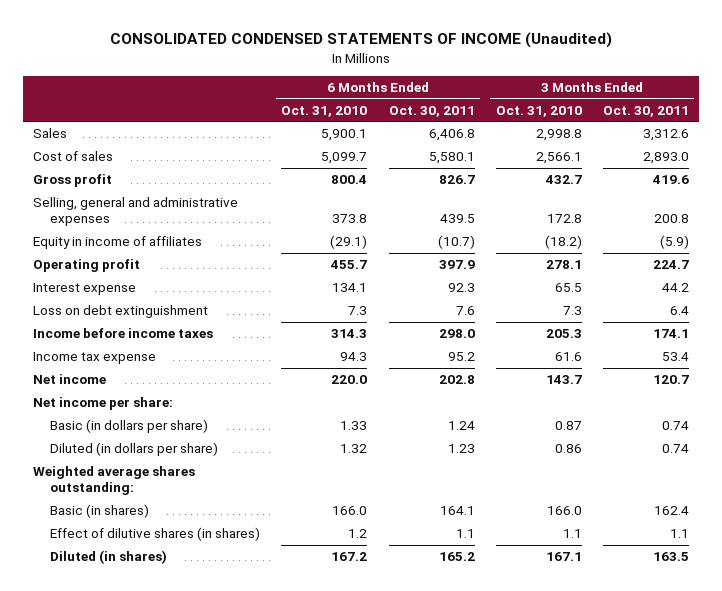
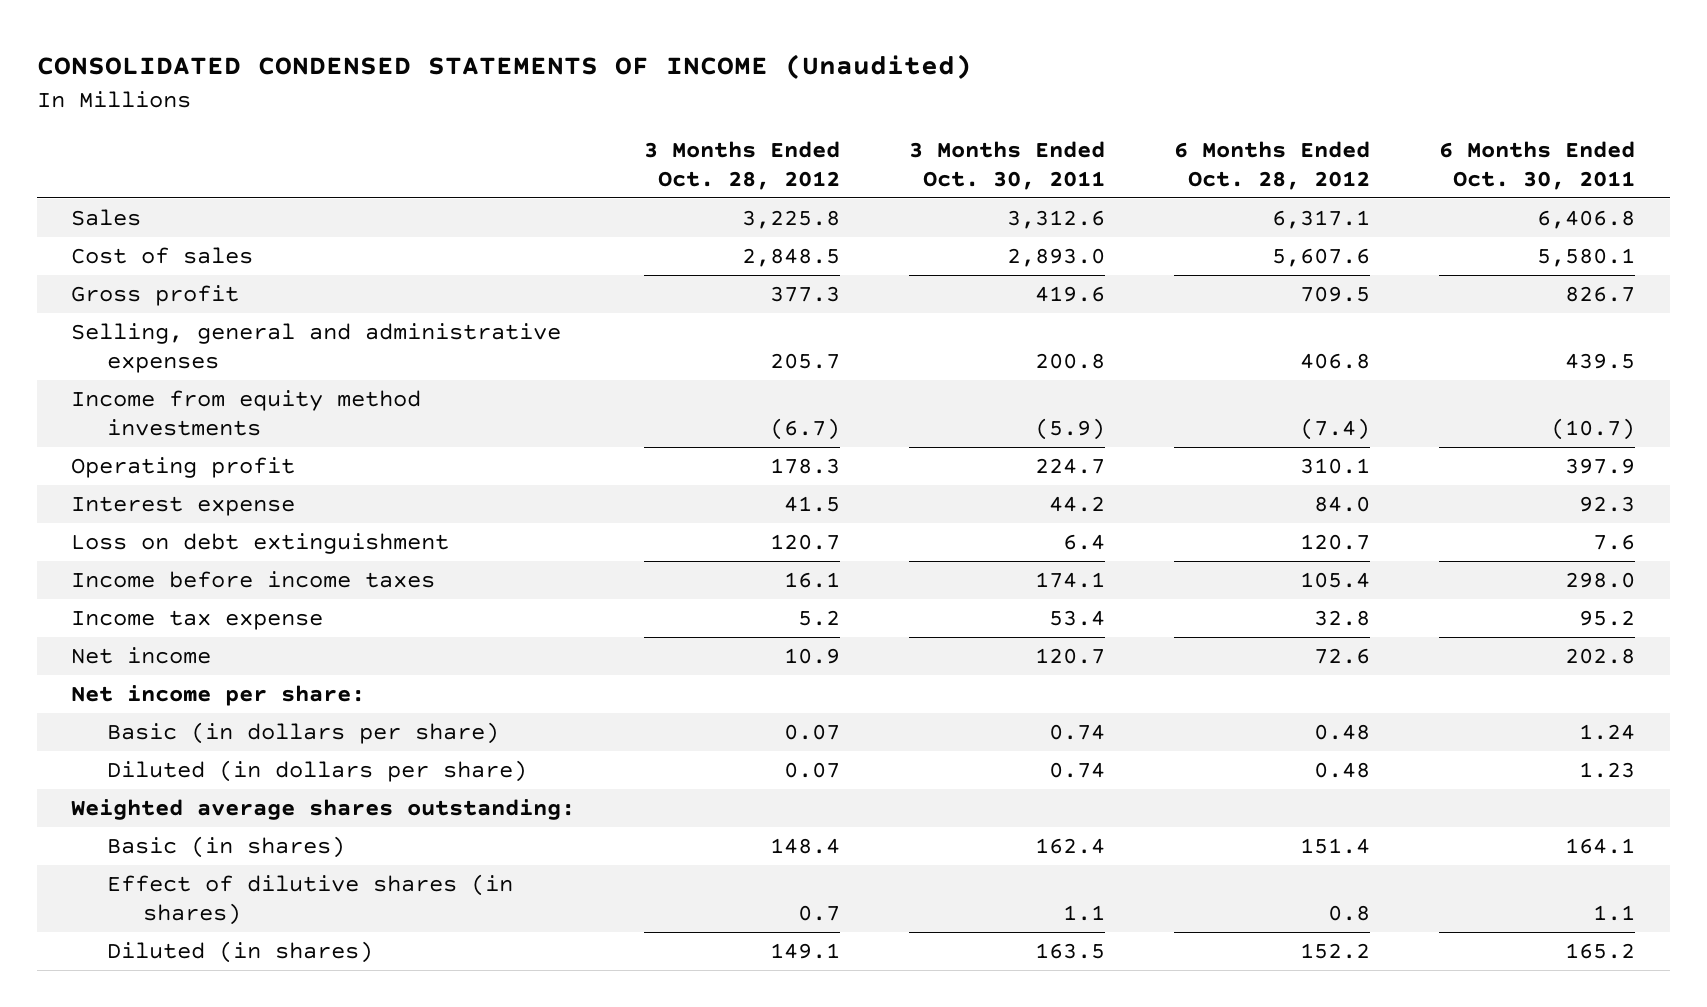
- | 6 Months Ended Oct. 31, 2010 | 6 Months Ended Oct. 30, 2011 | 3 Months Ended Oct. 31, 2010 | 3 Months Ended Oct. 30, 2011
+ | 3 Months Ended Oct. 28, 2012 | 3 Months Ended Oct. 30, 2011 | 6 Months Ended Oct. 28, 2012 | 6 Months Ended Oct. 30, 2011
- Equity in income of affiliates | (29.1) | (10.7) | (18.2) | (5.9)
+ Income from equity method investments | (6.7) | (5.9) | (7.4) | (10.7)

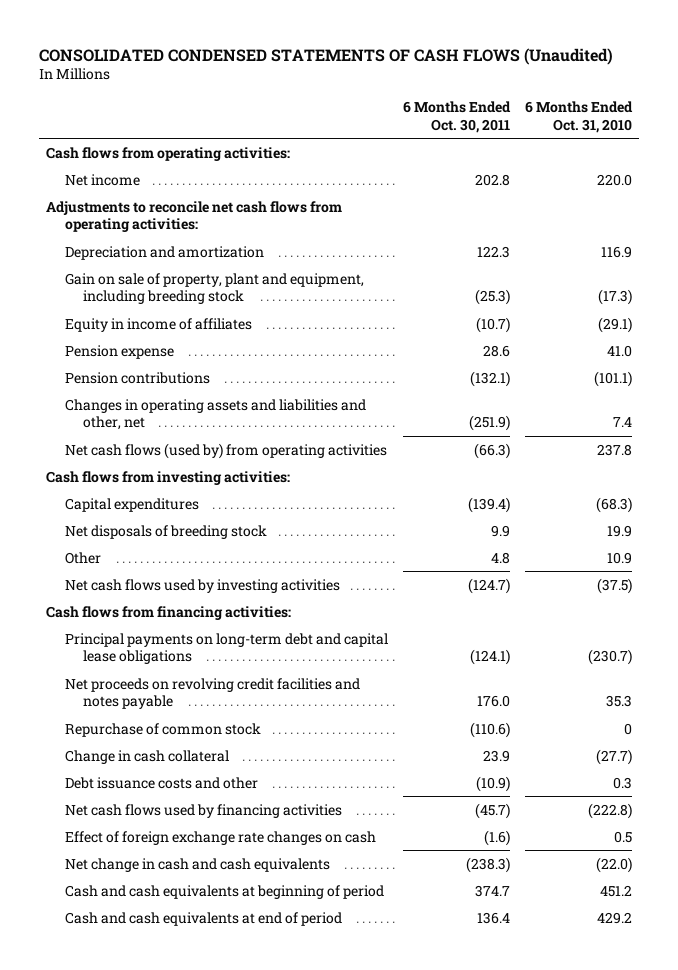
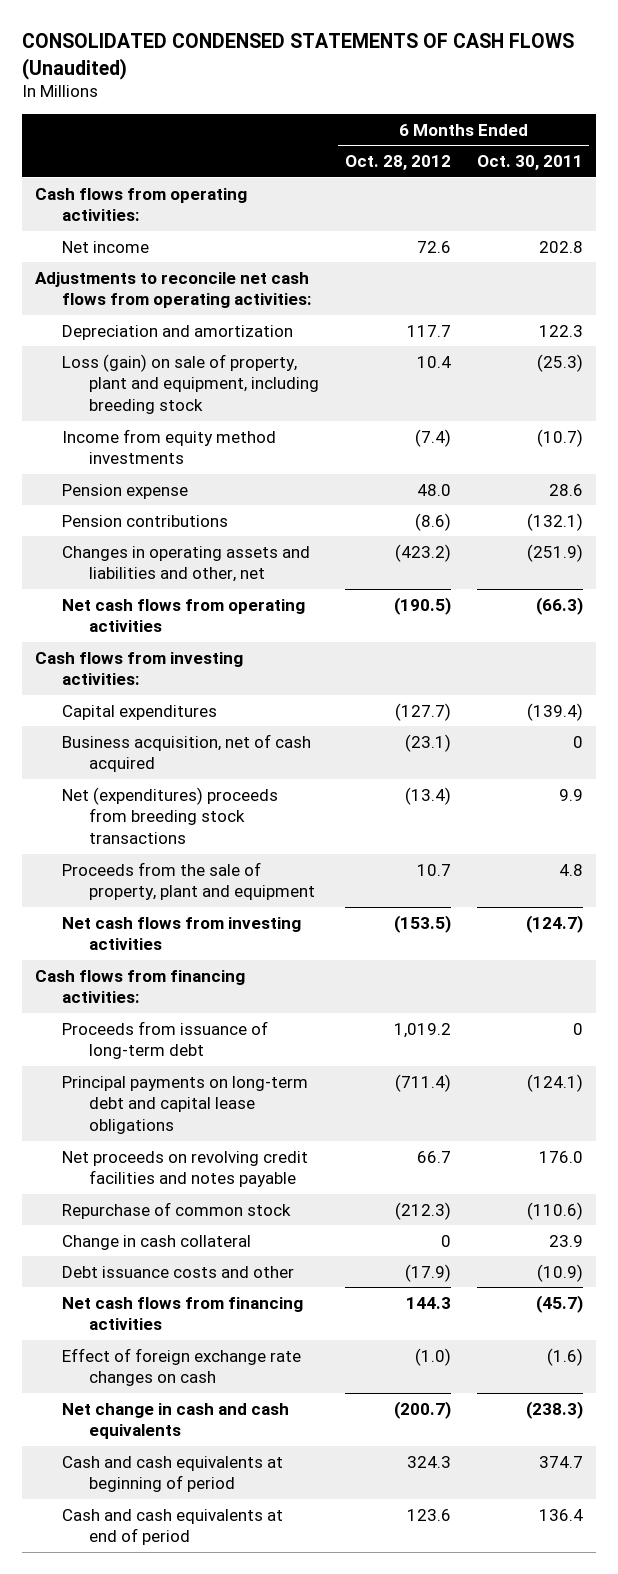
- | 6 Months Ended Oct. 30, 2011 | 6 Months Ended Oct. 31, 2010
+ | 6 Months Ended Oct. 28, 2012 | 6 Months Ended Oct. 30, 2011
- Gain on sale of property, plant and equipment, including breeding stock | (25.3) | (17.3)
- Equity in income of affiliates | (10.7) | (29.1)
+ Loss (gain) on sale of property, plant and equipment, including breeding stock | 10.4 | (25.3)
+ Income from equity method investments | (7.4) | (10.7)
- Net cash flows (used by) from operating activities | (66.3) | 237.8
+ Net cash flows from operating activities | (190.5) | (66.3)
- Net disposals of breeding stock | 9.9 | 19.9
- Other | 4.8 | 10.9
- Net cash flows used by investing activities | (124.7) | (37.5)
+ Business acquisition, net of cash acquired | (23.1) | 0
+ Net (expenditures) proceeds from breeding stock transactions | (13.4) | 9.9
+ Proceeds from the sale of property, plant and equipment | 10.7 | 4.8
+ Net cash flows from investing activities | (153.5) | (124.7)
+ Proceeds from issuance of long-term debt | 1,019.2 | 0
- Net cash flows used by financing activities | (45.7) | (222.8)
+ Net cash flows from financing activities | 144.3 | (45.7)

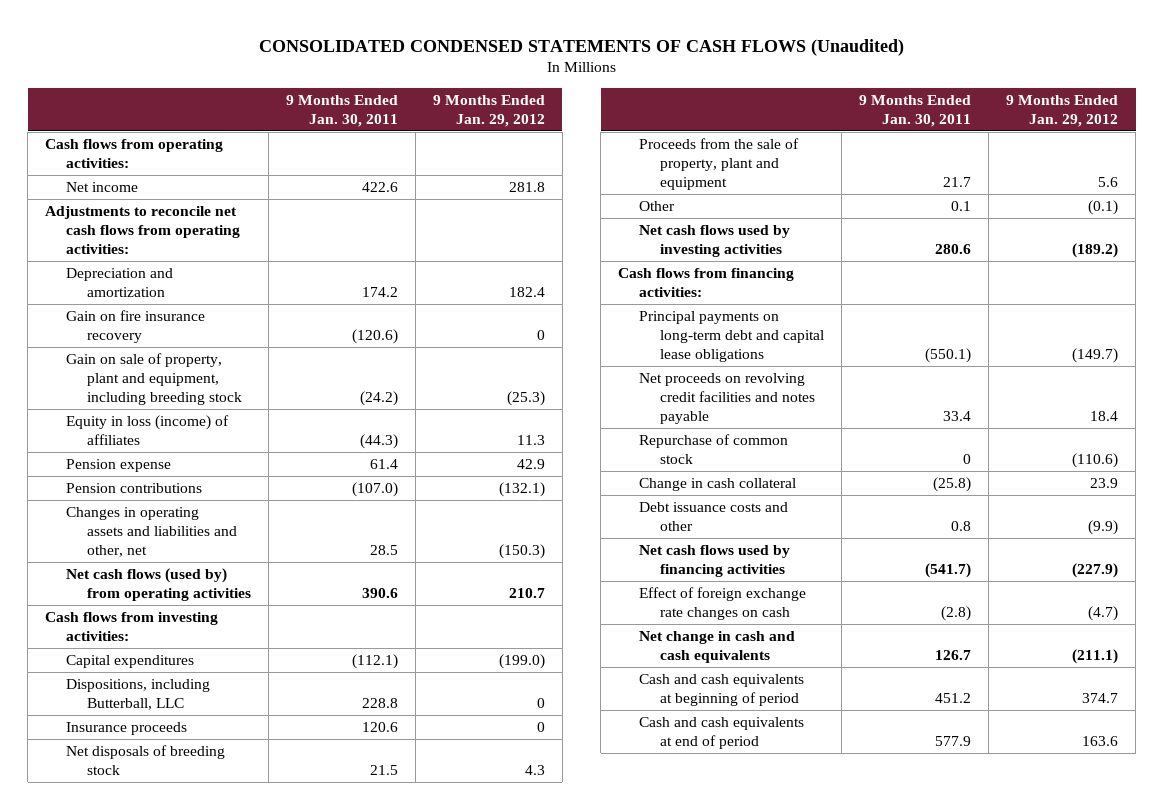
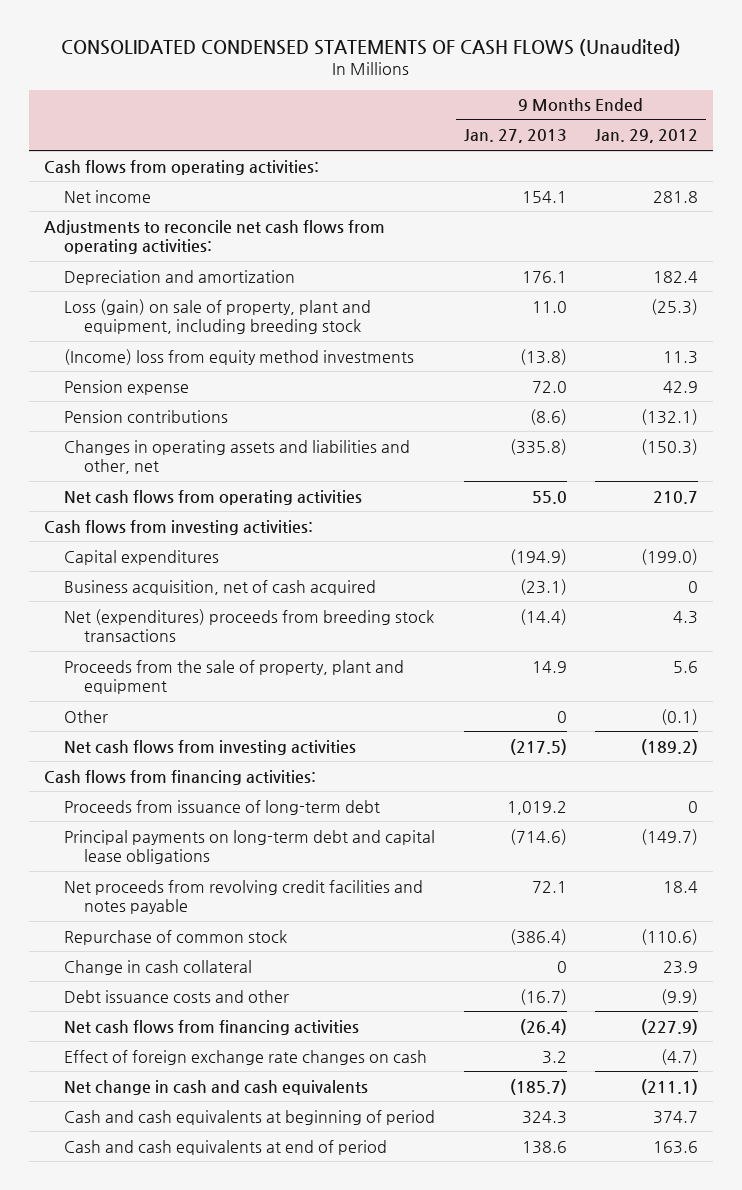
- | 9 Months Ended Jan. 30, 2011 | 9 Months Ended Jan. 29, 2012
+ | 9 Months Ended Jan. 27, 2013 | 9 Months Ended Jan. 29, 2012
- Gain on fire insurance recovery | (120.6) | 0
- Gain on sale of property, plant and equipment, including breeding stock | (24.2) | (25.3)
- Equity in loss (income) of affiliates | (44.3) | 11.3
+ Loss (gain) on sale of property, plant and equipment, including breeding stock | 11.0 | (25.3)
+ (Income) loss from equity method investments | (13.8) | 11.3
- Net cash flows (used by) from operating activities | 390.6 | 210.7
+ Net cash flows from operating activities | 55.0 | 210.7
- Dispositions, including Butterball, LLC | 228.8 | 0
- Insurance proceeds | 120.6 | 0
- Net disposals of breeding stock | 21.5 | 4.3
+ Business acquisition, net of cash acquired | (23.1) | 0
+ Net (expenditures) proceeds from breeding stock transactions | (14.4) | 4.3
- Net cash flows used by investing activities | 280.6 | (189.2)
+ Net cash flows from investing activities | (217.5) | (189.2)
+ Proceeds from issuance of long-term debt | 1,019.2 | 0
- Net proceeds on revolving credit facilities and notes payable | 33.4 | 18.4
+ Net proceeds from revolving credit facilities and notes payable | 72.1 | 18.4
- Net cash flows used by financing activities | (541.7) | (227.9)
+ Net cash flows from financing activities | (26.4) | (227.9)

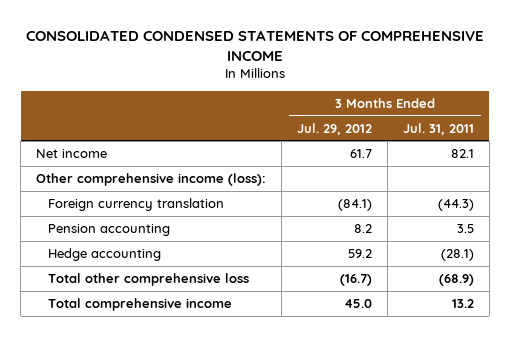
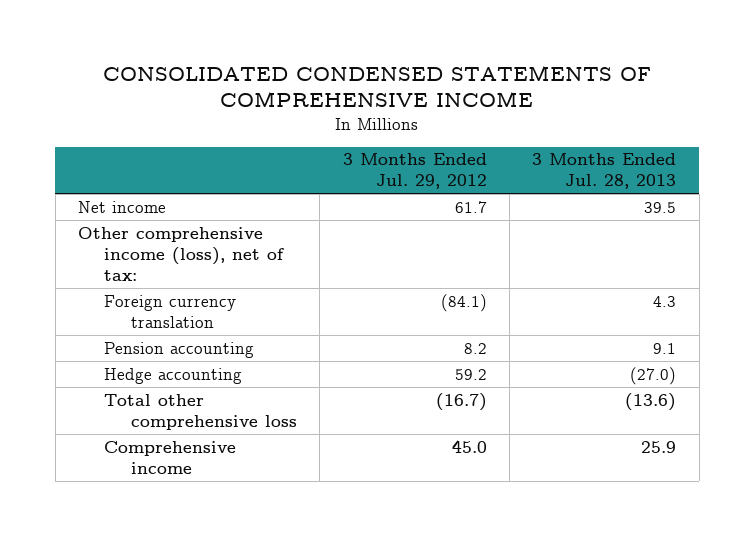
- | 3 Months Ended Jul. 29, 2012 | 3 Months Ended Jul. 31, 2011
+ | 3 Months Ended Jul. 29, 2012 | 3 Months Ended Jul. 28, 2013
- Other comprehensive income (loss):
+ Other comprehensive income (loss), net of tax:
- Total comprehensive income | 45.0 | 13.2
+ Comprehensive income | 45.0 | 25.9

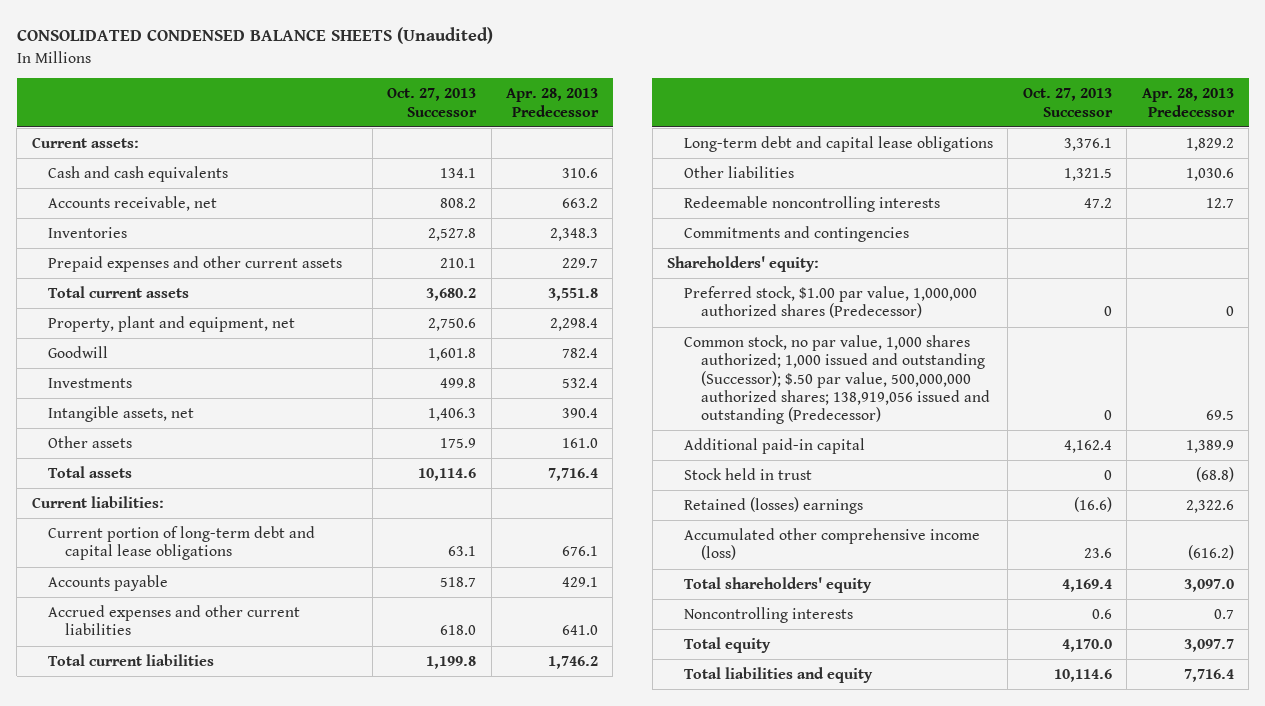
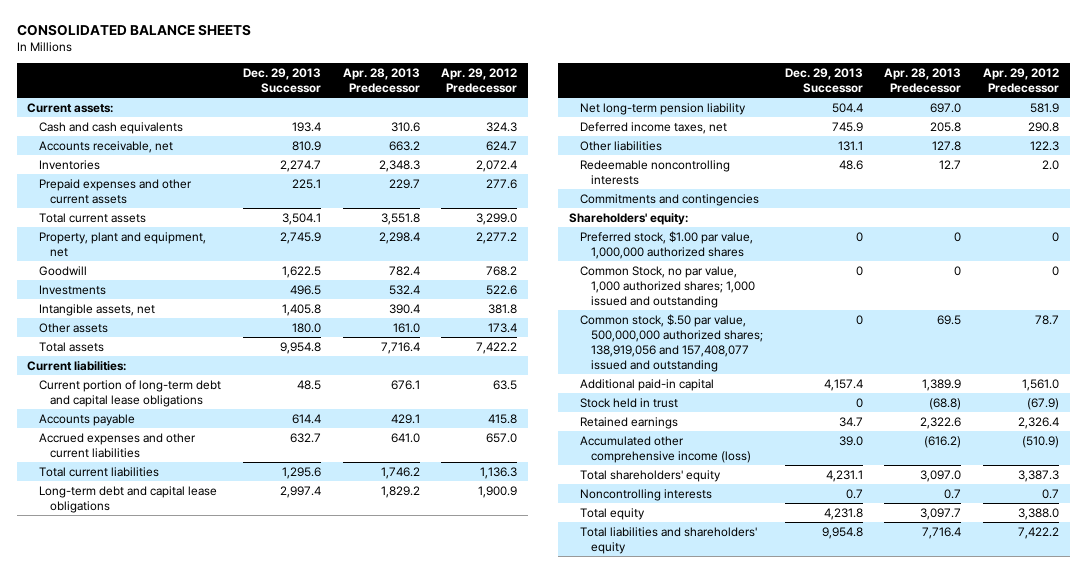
- CONSOLIDATED CONDENSED BALANCE SHEETS (Unaudited)
+ CONSOLIDATED BALANCE SHEETS
- | Oct. 27, 2013 Successor | Apr. 28, 2013 Predecessor
+ | Dec. 29, 2013 Successor | Apr. 28, 2013 Predecessor | Apr. 29, 2012 Predecessor
- Other liabilities | 1,321.5 | 1,030.6
+ Net long-term pension liability | 504.4 | 697.0 | 581.9
+ Deferred income taxes, net | 745.9 | 205.8 | 290.8
+ Other liabilities | 131.1 | 127.8 | 122.3
- Preferred stock, $1.00 par value, 1,000,000 authorized shares (Predecessor) | 0 | 0
- Common stock, no par value, 1,000 shares authorized; 1,000 issued and outstanding (Successor); $.50 par value, 500,000,000 authorized shares; 138,919,056 issued and outstanding (Predecessor) | 0 | 69.5
+ Preferred stock, $1.00 par value, 1,000,000 authorized shares | 0 | 0 | 0
+ Common Stock, no par value, 1,000 authorized shares; 1,000 issued and outstanding | 0 | 0 | 0
+ Common stock, $.50 par value, 500,000,000 authorized shares; 138,919,056 and 157,408,077 issued and outstanding | 0 | 69.5 | 78.7
- Retained (losses) earnings | (16.6) | 2,322.6
+ Retained earnings | 34.7 | 2,322.6 | 2,326.4
- Total liabilities and equity | 10,114.6 | 7,716.4
+ Total liabilities and shareholders' equity | 9,954.8 | 7,716.4 | 7,422.2

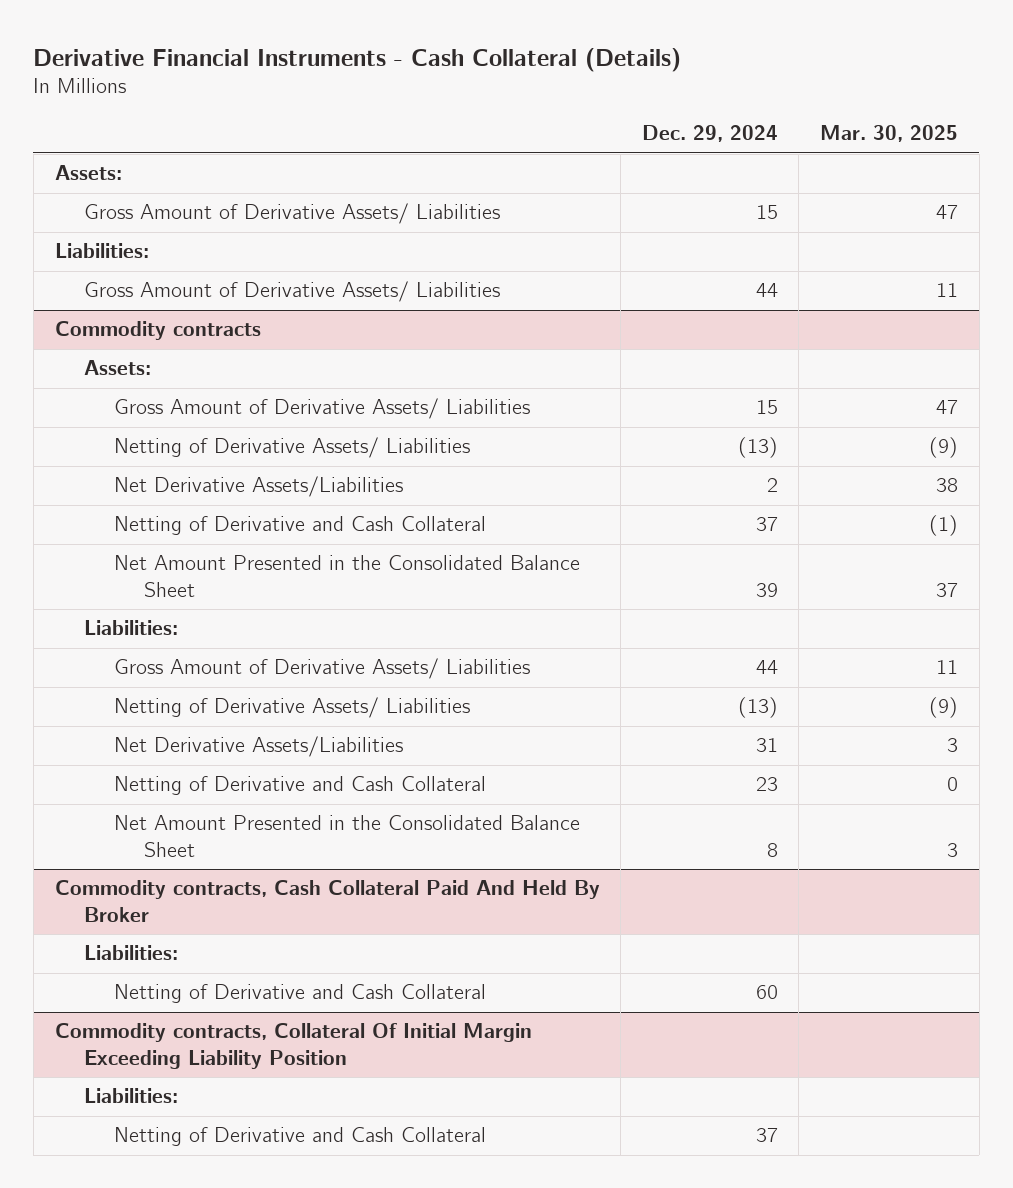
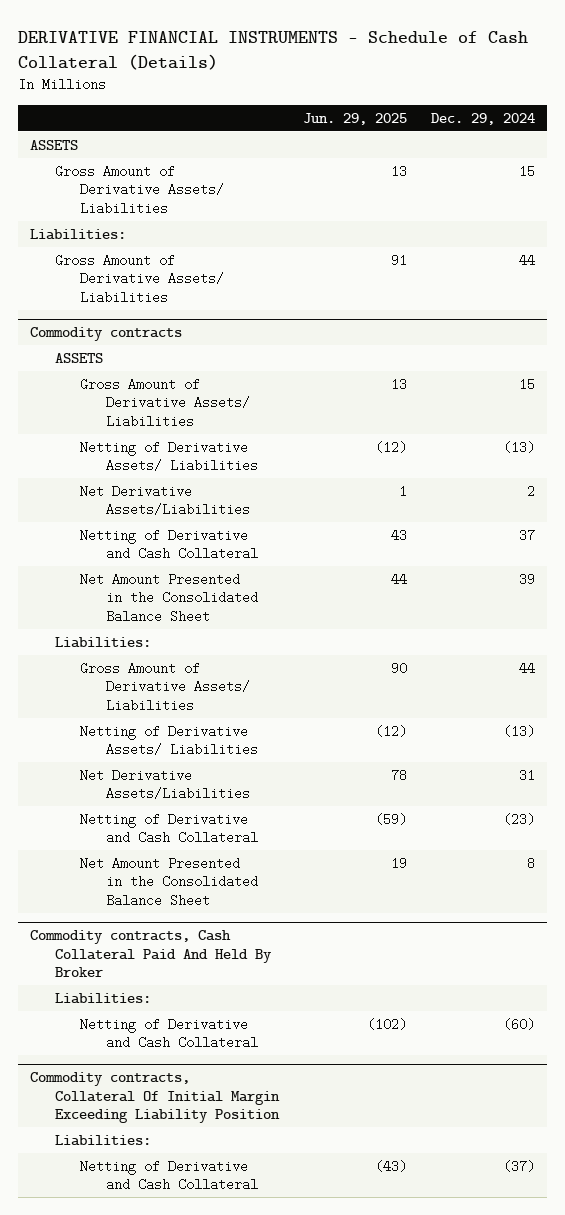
- Derivative Financial Instruments - Cash Collateral (Details)
+ DERIVATIVE FINANCIAL INSTRUMENTS - Schedule of Cash Collateral (Details)
- | Dec. 29, 2024 | Mar. 30, 2025
+ | Jun. 29, 2025 | Dec. 29, 2024
- Assets:
+ ASSETS
@ Commodity contracts
- Assets:
+ ASSETS
- Netting of Derivative and Cash Collateral | 23 | 0
+ Netting of Derivative and Cash Collateral | (59) | (23)
@ Commodity contracts, Cash Collateral Paid And Held By Broker
- Netting of Derivative and Cash Collateral | 60 |
+ Netting of Derivative and Cash Collateral | (102) | (60)
@ Commodity contracts, Collateral Of Initial Margin Exceeding Liability Position
- Netting of Derivative and Cash Collateral | 37 |
+ Netting of Derivative and Cash Collateral | (43) | (37)

